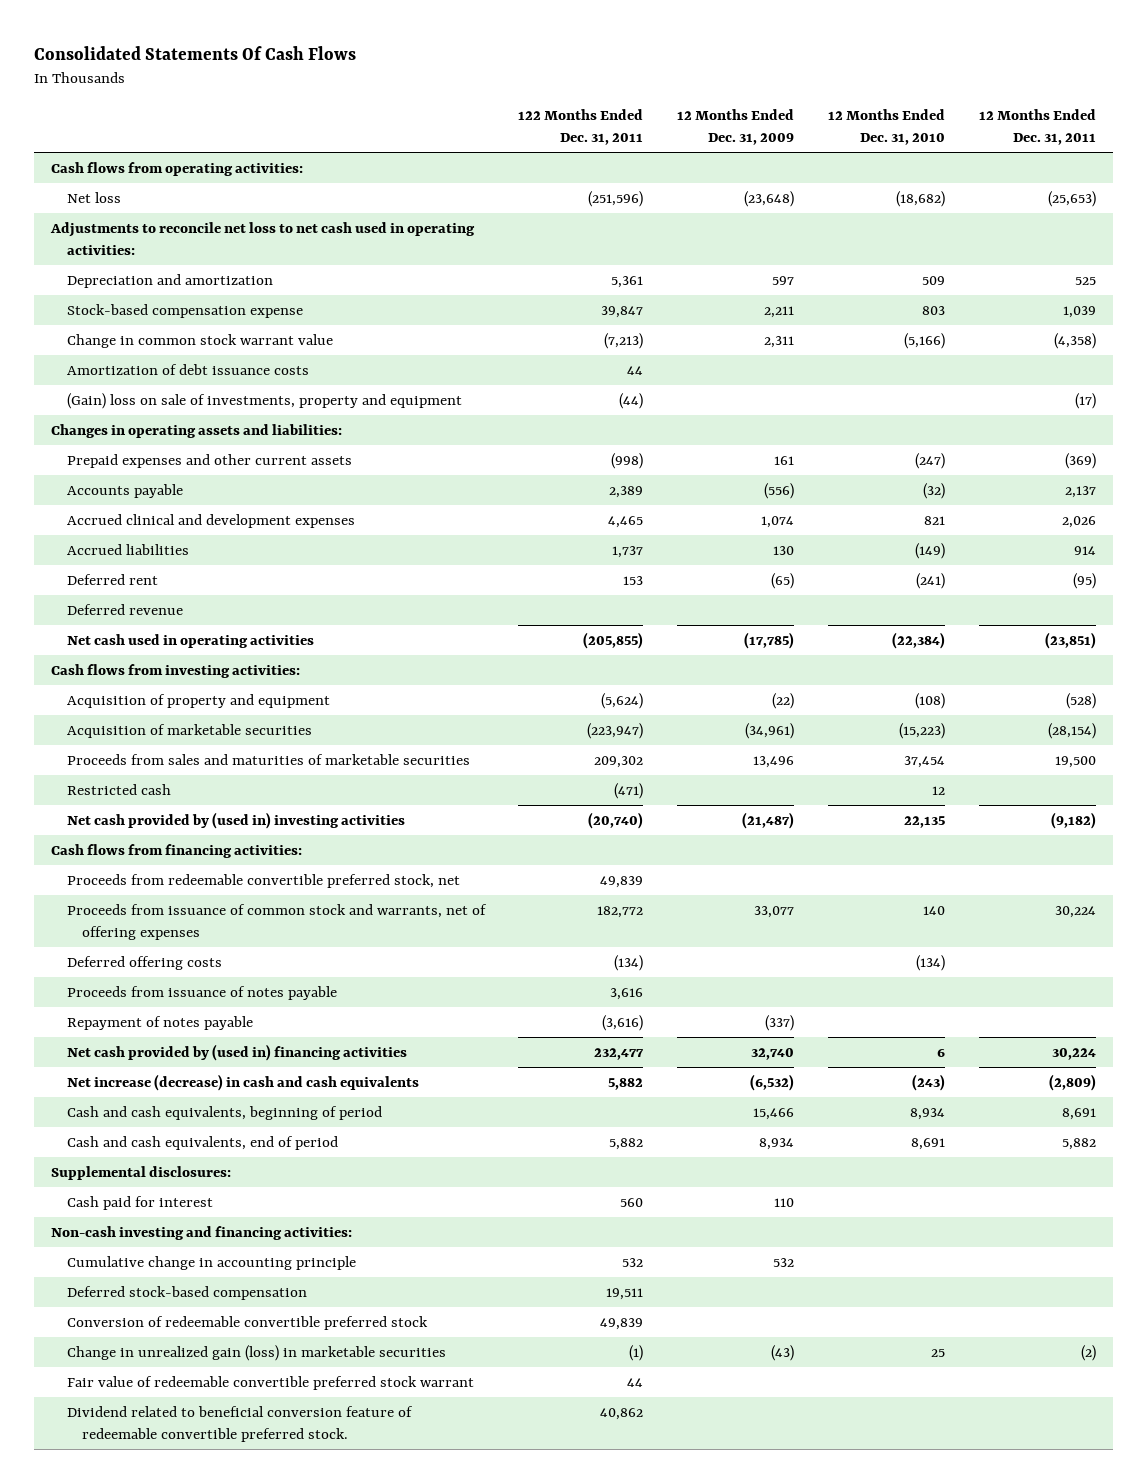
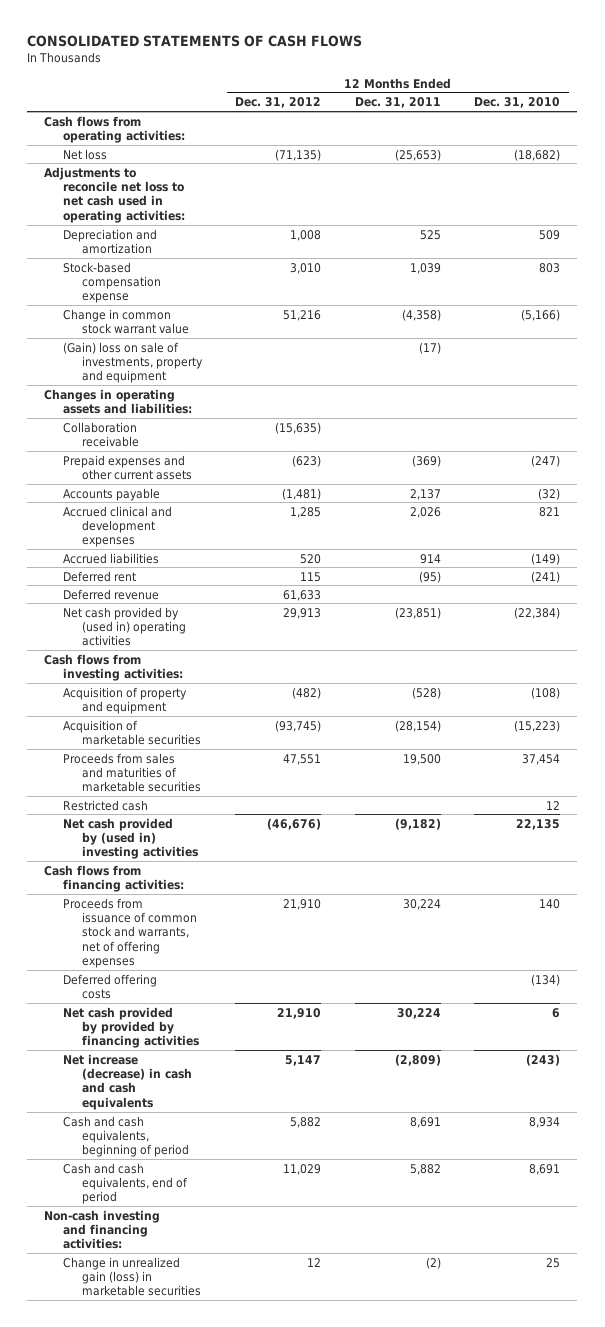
- Consolidated Statements Of Cash Flows
+ CONSOLIDATED STATEMENTS OF CASH FLOWS
- | 122 Months Ended Dec. 31, 2011 | 12 Months Ended Dec. 31, 2009 | 12 Months Ended Dec. 31, 2010 | 12 Months Ended Dec. 31, 2011
+ | 12 Months Ended Dec. 31, 2012 | 12 Months Ended Dec. 31, 2011 | 12 Months Ended Dec. 31, 2010
- Amortization of debt issuance costs | 44 | | |
+ Collaboration receivable | (15,635) | |
- Net cash used in operating activities | (205,855) | (17,785) | (22,384) | (23,851)
+ Net cash provided by (used in) operating activities | 29,913 | (23,851) | (22,384)
- Proceeds from redeemable convertible preferred stock, net | 49,839 | | |
- Proceeds from issuance of notes payable | 3,616 | | |
- Repayment of notes payable | (3,616) | (337) | |
- Net cash provided by (used in) financing activities | 232,477 | 32,740 | 6 | 30,224
+ Net cash provided by provided by financing activities | 21,910 | 30,224 | 6
- Supplemental disclosures:
- Cash paid for interest | 560 | 110 | |
- Cumulative change in accounting principle | 532 | 532 | |
- Deferred stock-based compensation | 19,511 | | |
- Conversion of redeemable convertible preferred stock | 49,839 | | |
- Fair value of redeemable convertible preferred stock warrant | 44 | | |
- Dividend related to beneficial conversion feature of redeemable convertible preferred stock. | 40,862 | | |

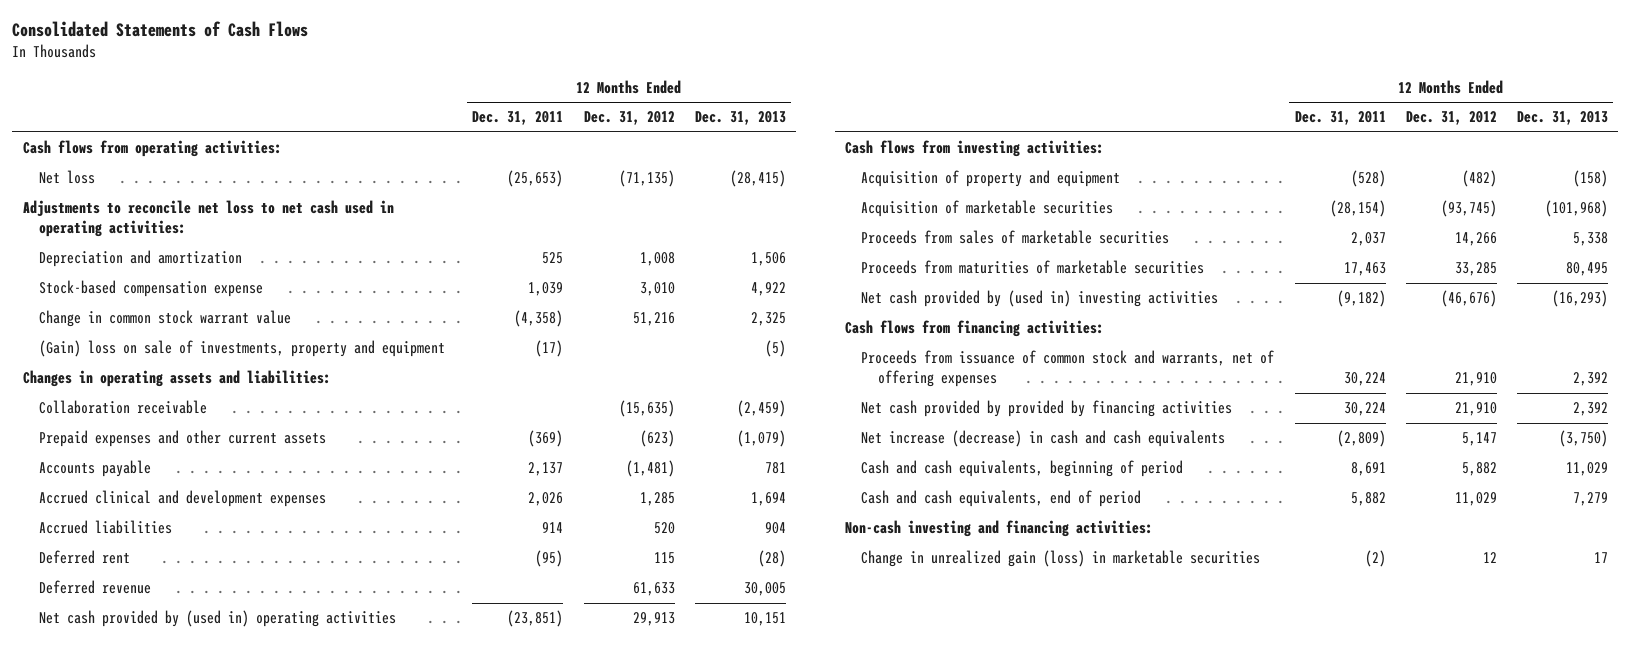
- CONSOLIDATED STATEMENTS OF CASH FLOWS
+ Consolidated Statements of Cash Flows
- | 12 Months Ended Dec. 31, 2012 | 12 Months Ended Dec. 31, 2011 | 12 Months Ended Dec. 31, 2010
+ | 12 Months Ended Dec. 31, 2011 | 12 Months Ended Dec. 31, 2012 | 12 Months Ended Dec. 31, 2013
- Proceeds from sales and maturities of marketable securities | 47,551 | 19,500 | 37,454
- Restricted cash | | | 12
+ Proceeds from sales of marketable securities | 2,037 | 14,266 | 5,338
+ Proceeds from maturities of marketable securities | 17,463 | 33,285 | 80,495
- Deferred offering costs | | | (134)

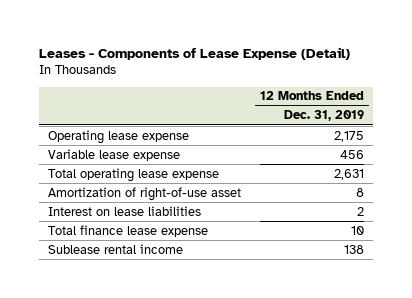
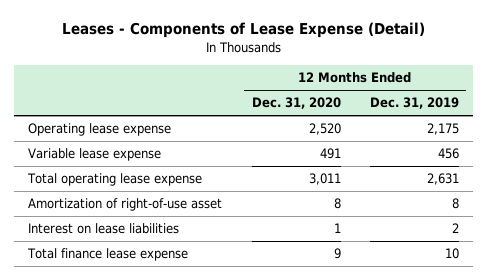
- | 12 Months Ended Dec. 31, 2019
+ | 12 Months Ended Dec. 31, 2020 | 12 Months Ended Dec. 31, 2019
- Sublease rental income | 138

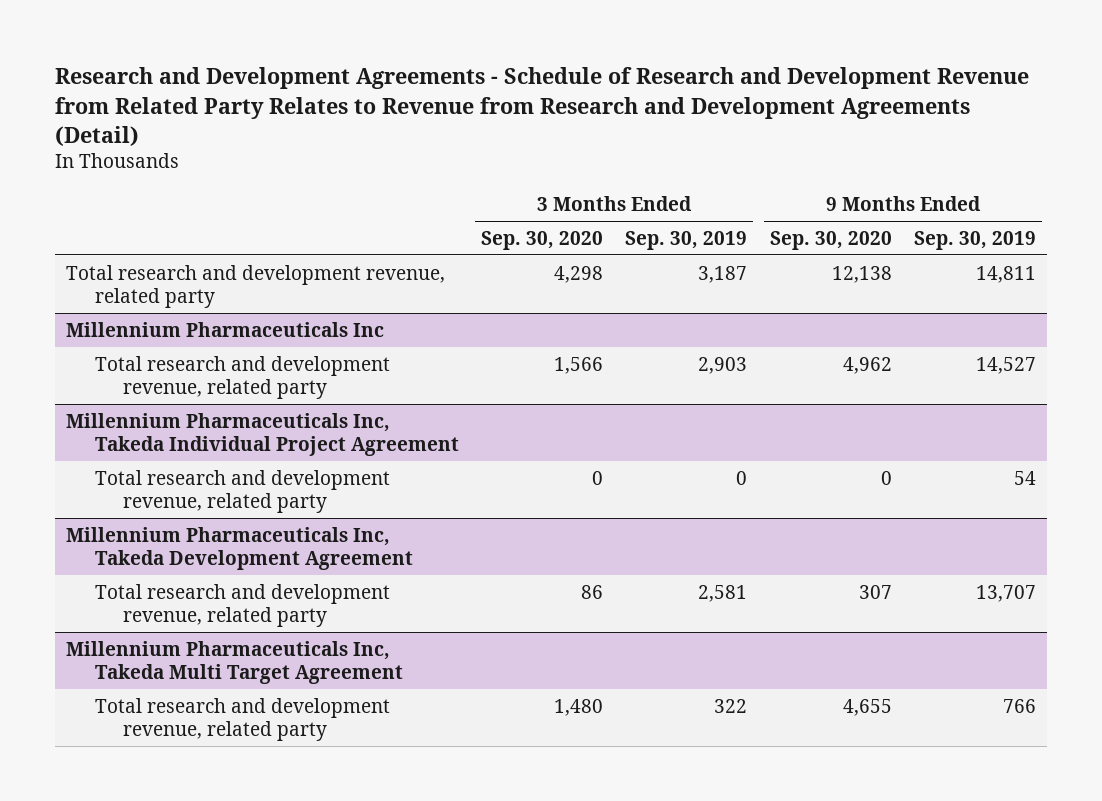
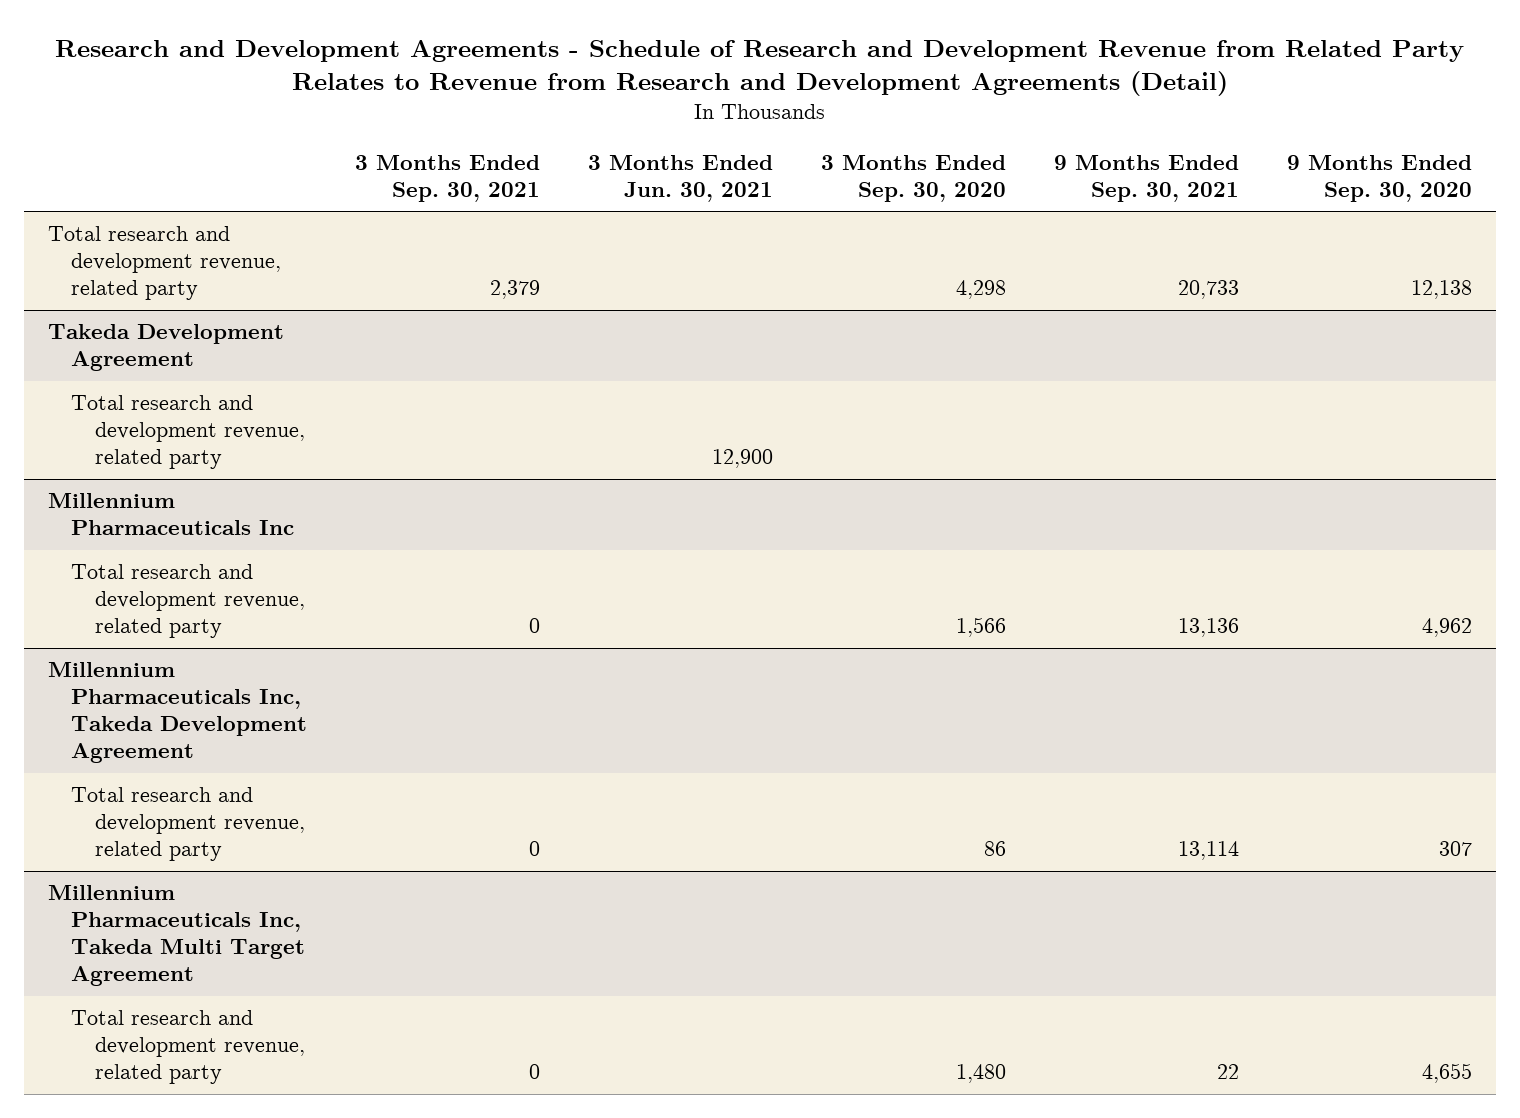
- | 3 Months Ended Sep. 30, 2020 | 3 Months Ended Sep. 30, 2019 | 9 Months Ended Sep. 30, 2020 | 9 Months Ended Sep. 30, 2019
+ | 3 Months Ended Sep. 30, 2021 | 3 Months Ended Jun. 30, 2021 | 3 Months Ended Sep. 30, 2020 | 9 Months Ended Sep. 30, 2021 | 9 Months Ended Sep. 30, 2020
+ Takeda Development Agreement
+ Total research and development revenue, related party | | 12,900 | | |
- Millennium Pharmaceuticals Inc, Takeda Individual Project Agreement
- Total research and development revenue, related party | 0 | 0 | 0 | 54

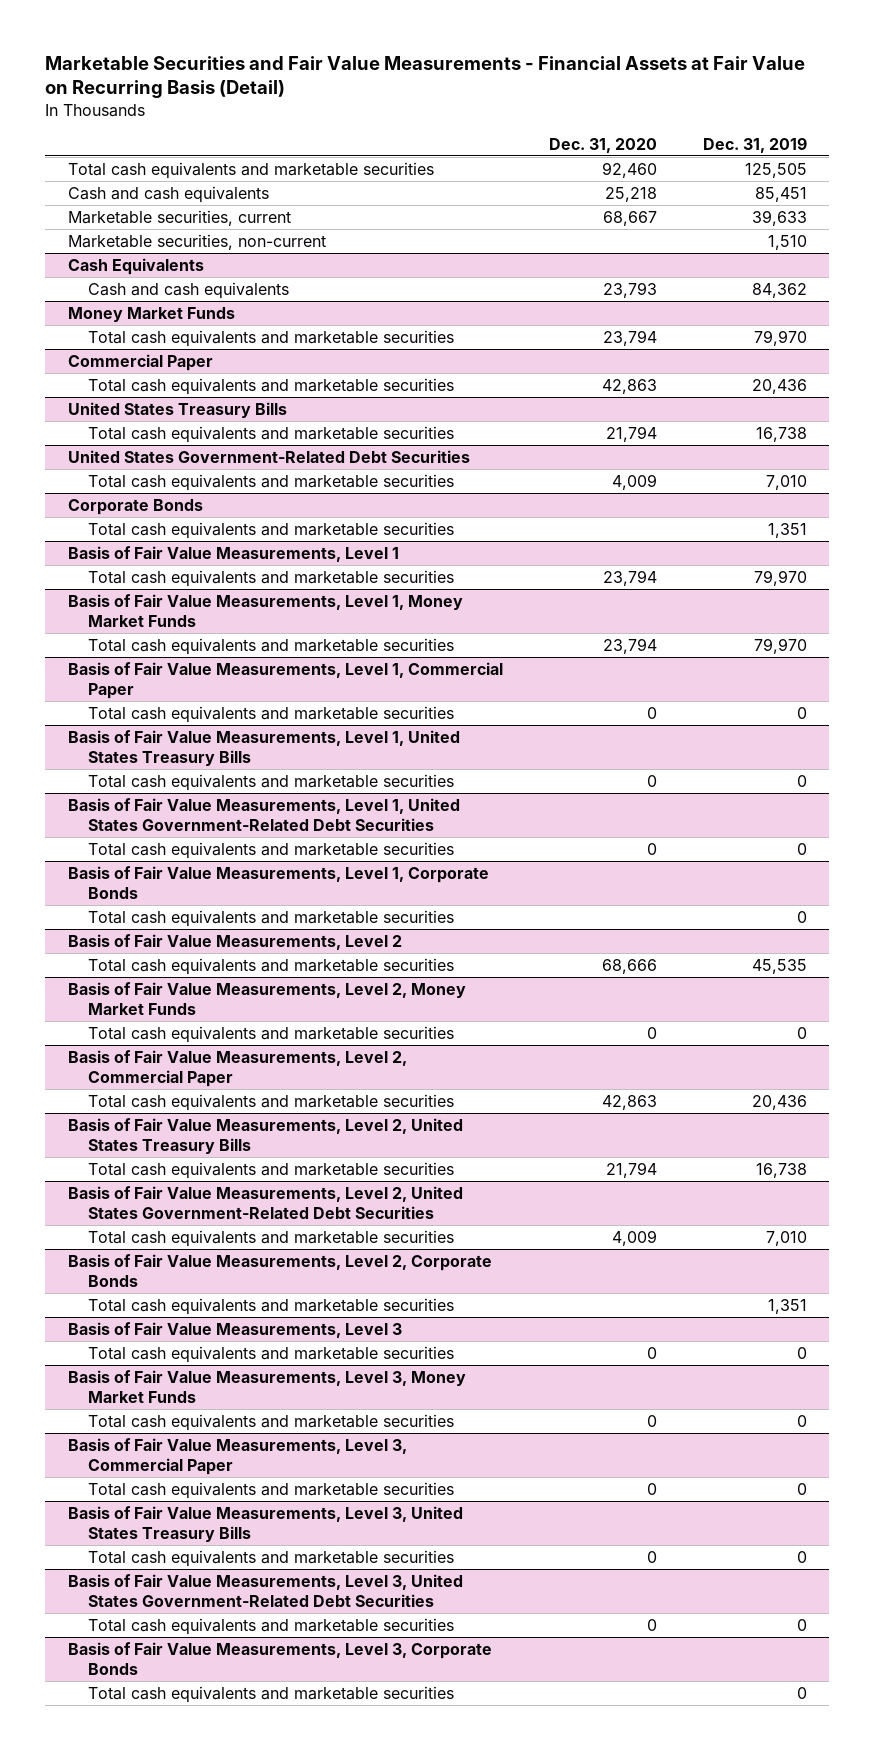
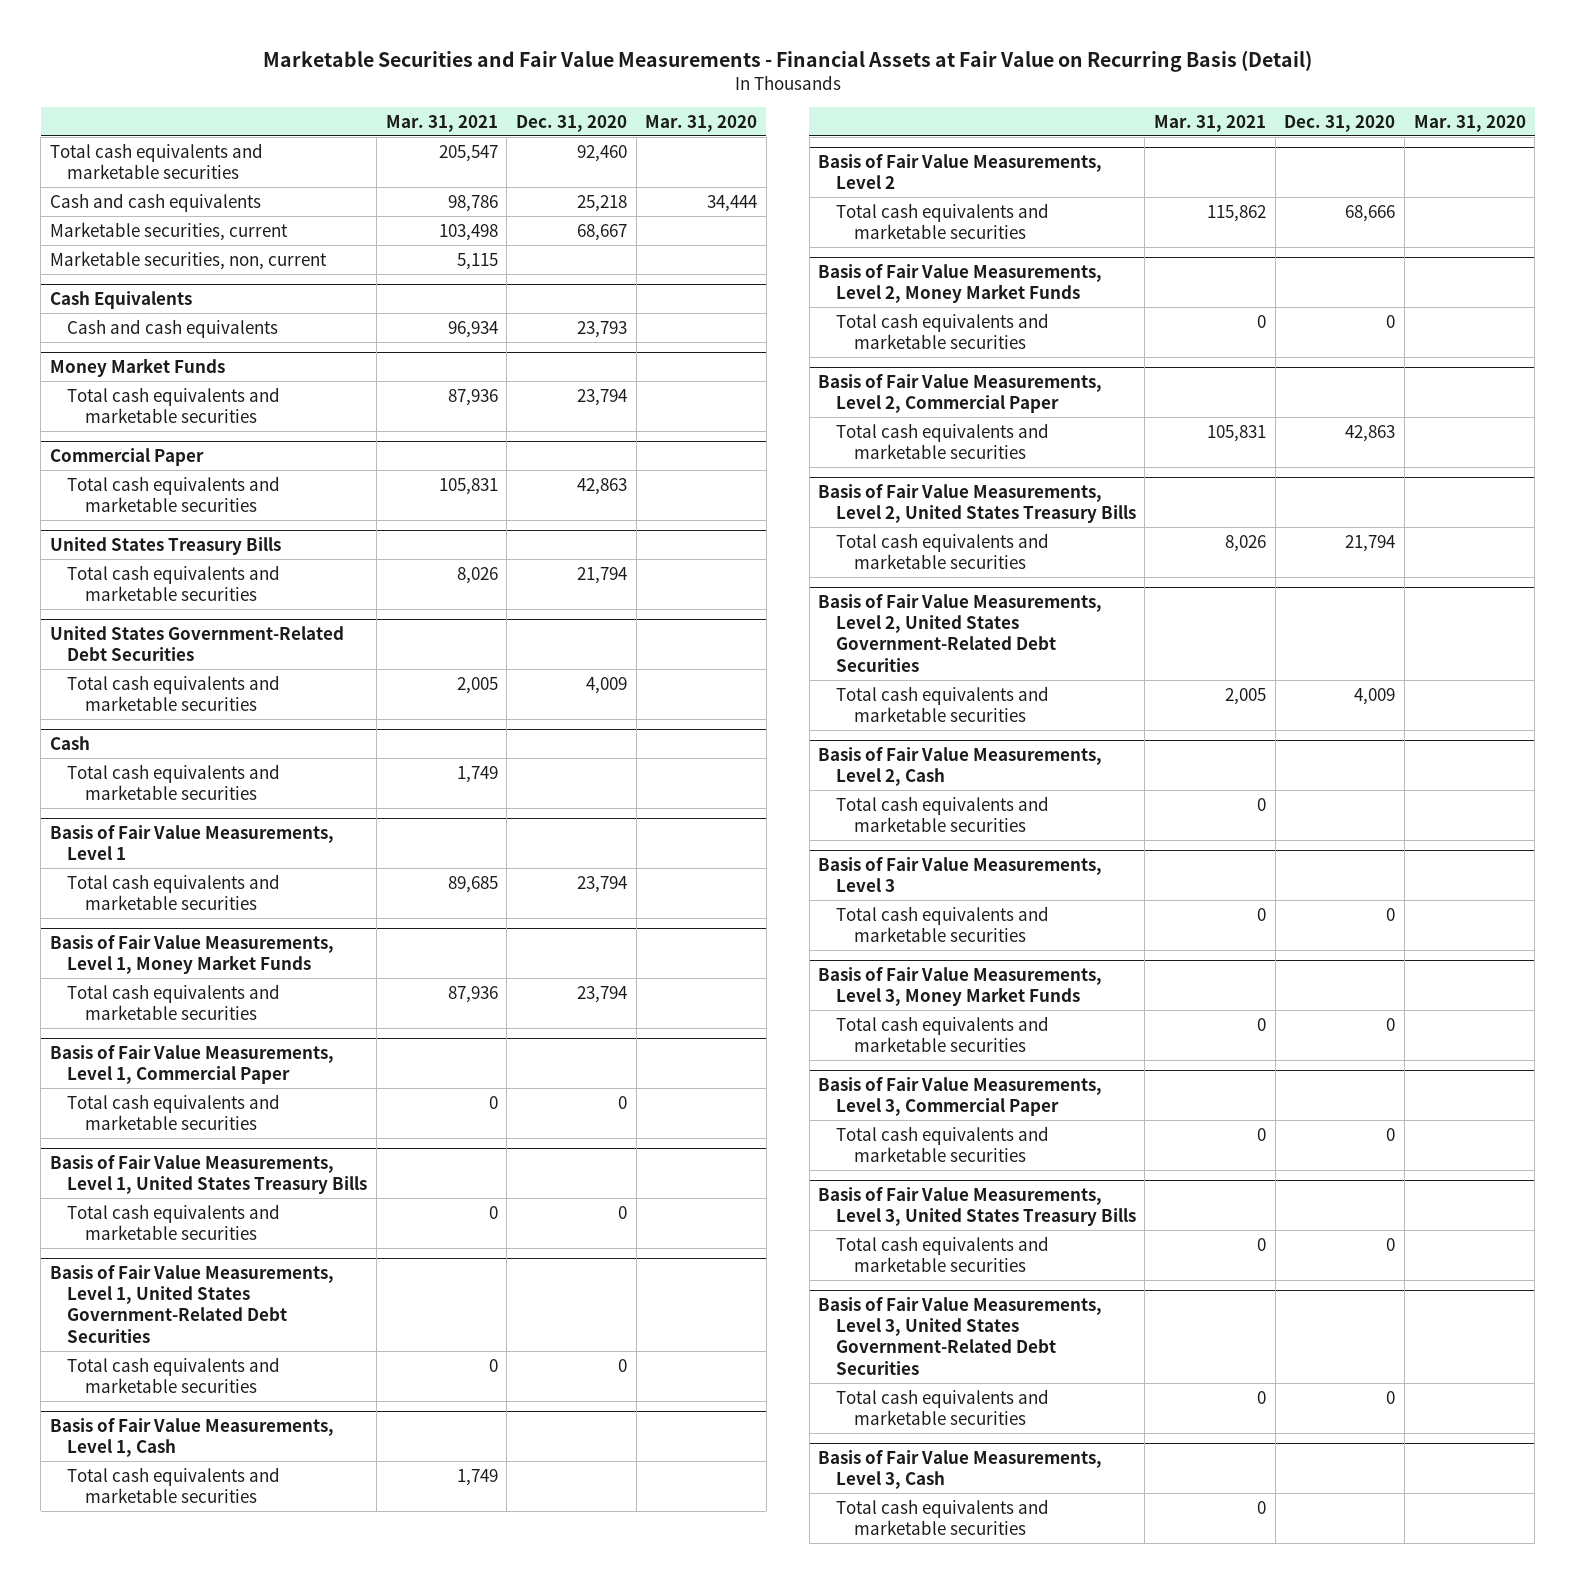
- | Dec. 31, 2020 | Dec. 31, 2019
+ | Mar. 31, 2021 | Dec. 31, 2020 | Mar. 31, 2020
- Marketable securities, non-current | | 1,510
+ Marketable securities, non, current | 5,115 | |
- Corporate Bonds
+ Cash
- Basis of Fair Value Measurements, Level 1, Corporate Bonds
+ Basis of Fair Value Measurements, Level 1, Cash
- Basis of Fair Value Measurements, Level 2, Corporate Bonds
+ Basis of Fair Value Measurements, Level 2, Cash
- Basis of Fair Value Measurements, Level 3, Corporate Bonds
+ Basis of Fair Value Measurements, Level 3, Cash

